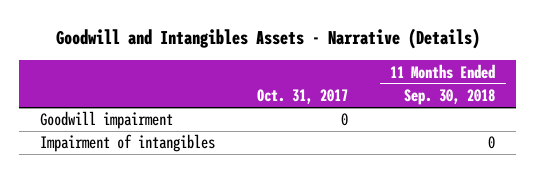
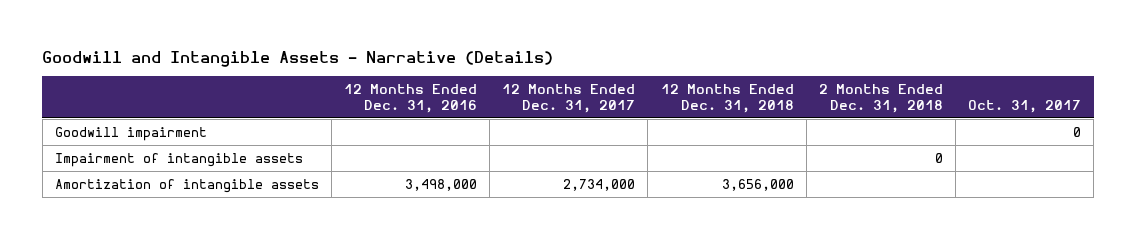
- Goodwill and Intangibles Assets - Narrative (Details)
+ Goodwill and Intangible Assets - Narrative (Details)
- | Oct. 31, 2017 | 11 Months Ended Sep. 30, 2018
+ | 12 Months Ended Dec. 31, 2016 | 12 Months Ended Dec. 31, 2017 | 12 Months Ended Dec. 31, 2018 | 2 Months Ended Dec. 31, 2018 | Oct. 31, 2017
- Impairment of intangibles | | 0
+ Impairment of intangible assets | | | | 0 |
+ Amortization of intangible assets | 3,498,000 | 2,734,000 | 3,656,000 | |

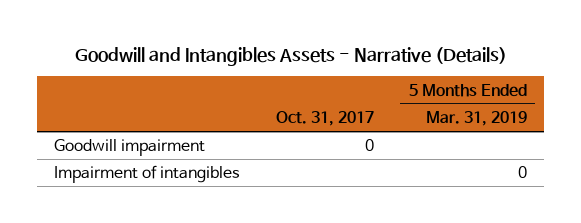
- Goodwill and Intangible Assets - Narrative (Details)
+ Goodwill and Intangibles Assets - Narrative (Details)
- | 12 Months Ended Dec. 31, 2016 | 12 Months Ended Dec. 31, 2017 | 12 Months Ended Dec. 31, 2018 | 2 Months Ended Dec. 31, 2018 | Oct. 31, 2017
+ | Oct. 31, 2017 | 5 Months Ended Mar. 31, 2019
- Impairment of intangible assets | | | | 0 |
- Amortization of intangible assets | 3,498,000 | 2,734,000 | 3,656,000 | |
+ Impairment of intangibles | | 0

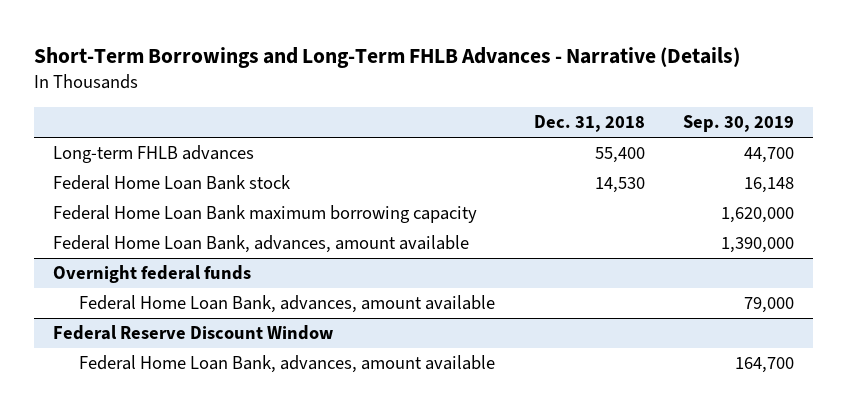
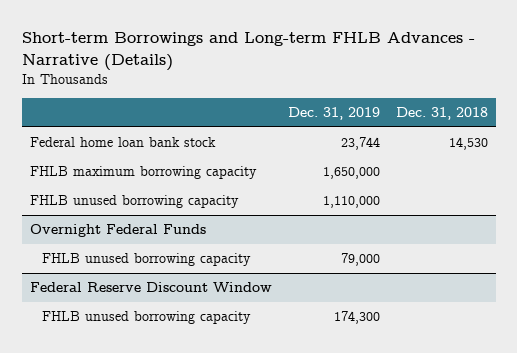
- Short-Term Borrowings and Long-Term FHLB Advances - Narrative (Details)
+ Short-term Borrowings and Long-term FHLB Advances - Narrative (Details)
- | Dec. 31, 2018 | Sep. 30, 2019
+ | Dec. 31, 2019 | Dec. 31, 2018
- Long-term FHLB advances | 55,400 | 44,700
- Federal Home Loan Bank stock | 14,530 | 16,148
- Federal Home Loan Bank maximum borrowing capacity | | 1,620,000
- Federal Home Loan Bank, advances, amount available | | 1,390,000
- Overnight federal funds
- Federal Home Loan Bank, advances, amount available | | 79,000
+ Federal home loan bank stock | 23,744 | 14,530
+ FHLB maximum borrowing capacity | 1,650,000 |
+ FHLB unused borrowing capacity | 1,110,000 |
+ Overnight Federal Funds
+ FHLB unused borrowing capacity | 79,000 |
@ Federal Reserve Discount Window
- Federal Home Loan Bank, advances, amount available | | 164,700
+ FHLB unused borrowing capacity | 174,300 |

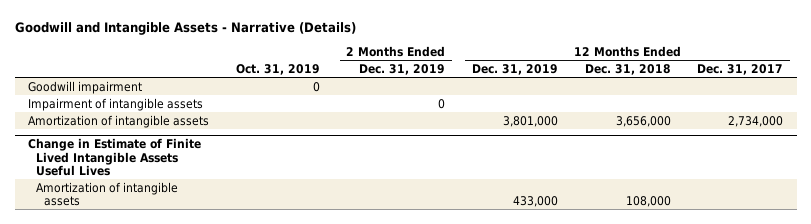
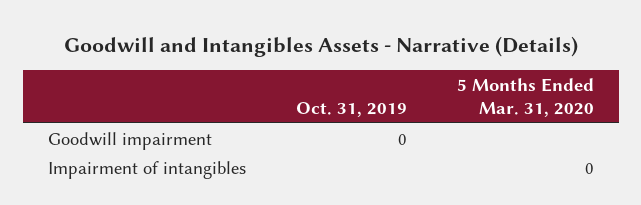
- Goodwill and Intangible Assets - Narrative (Details)
+ Goodwill and Intangibles Assets - Narrative (Details)
- | Oct. 31, 2019 | 2 Months Ended Dec. 31, 2019 | 12 Months Ended Dec. 31, 2019 | 12 Months Ended Dec. 31, 2018 | 12 Months Ended Dec. 31, 2017
+ | Oct. 31, 2019 | 5 Months Ended Mar. 31, 2020
- Impairment of intangible assets | | 0 | | |
- Amortization of intangible assets | | | 3,801,000 | 3,656,000 | 2,734,000
- Change in Estimate of Finite Lived Intangible Assets Useful Lives
- Amortization of intangible assets | | | 433,000 | 108,000 |
+ Impairment of intangibles | | 0

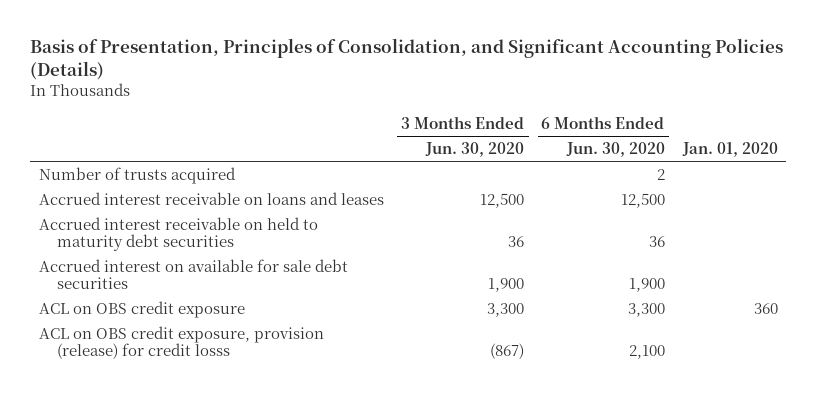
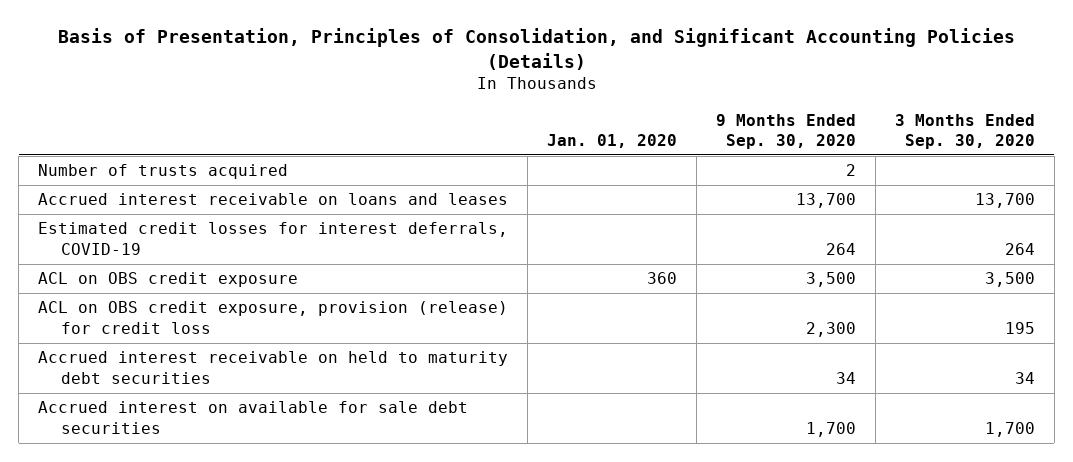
- | 3 Months Ended Jun. 30, 2020 | 6 Months Ended Jun. 30, 2020 | Jan. 01, 2020
+ | Jan. 01, 2020 | 9 Months Ended Sep. 30, 2020 | 3 Months Ended Sep. 30, 2020
+ Estimated credit losses for interest deferrals, COVID-19 | | 264 | 264
moved up: ACL on OBS credit exposure | 360 | 3,500 | 3,500
+ ACL on OBS credit exposure, provision (release) for credit loss | | 2,300 | 195
- ACL on OBS credit exposure, provision (release) for credit losss | (867) | 2,100 |

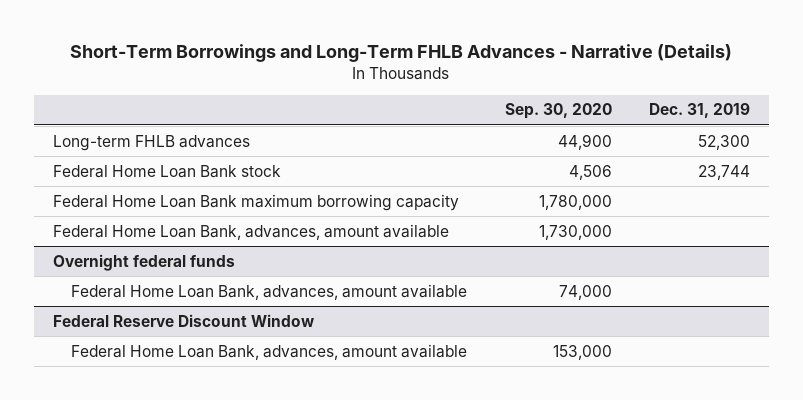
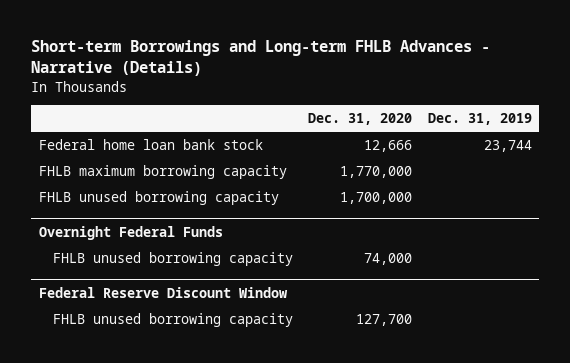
- Short-Term Borrowings and Long-Term FHLB Advances - Narrative (Details)
+ Short-term Borrowings and Long-term FHLB Advances - Narrative (Details)
- | Sep. 30, 2020 | Dec. 31, 2019
+ | Dec. 31, 2020 | Dec. 31, 2019
- Long-term FHLB advances | 44,900 | 52,300
- Federal Home Loan Bank stock | 4,506 | 23,744
- Federal Home Loan Bank maximum borrowing capacity | 1,780,000 |
- Federal Home Loan Bank, advances, amount available | 1,730,000 |
- Overnight federal funds
- Federal Home Loan Bank, advances, amount available | 74,000 |
+ Federal home loan bank stock | 12,666 | 23,744
+ FHLB maximum borrowing capacity | 1,770,000 |
+ FHLB unused borrowing capacity | 1,700,000 |
+ Overnight Federal Funds
+ FHLB unused borrowing capacity | 74,000 |
@ Federal Reserve Discount Window
- Federal Home Loan Bank, advances, amount available | 153,000 |
+ FHLB unused borrowing capacity | 127,700 |

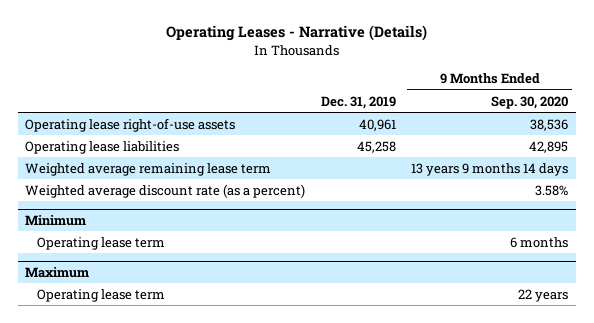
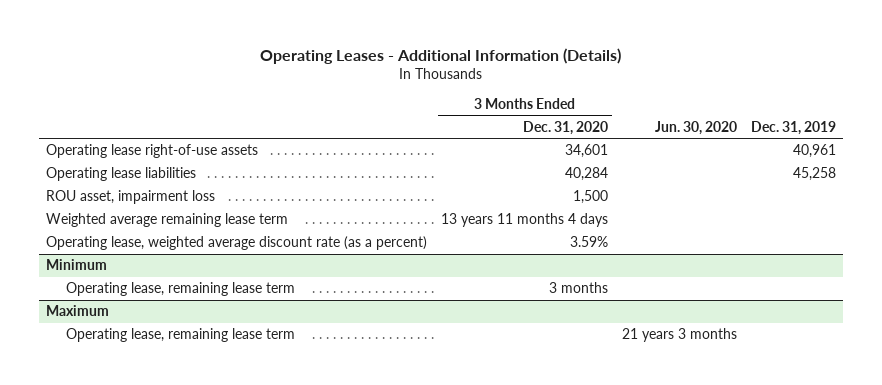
- Operating Leases - Narrative (Details)
+ Operating Leases - Additional Information (Details)
- | Dec. 31, 2019 | 9 Months Ended Sep. 30, 2020
+ | 3 Months Ended Dec. 31, 2020 | Jun. 30, 2020 | Dec. 31, 2019
+ ROU asset, impairment loss | 1,500 | |
- Weighted average discount rate (as a percent) | | 3.58%
+ Operating lease, weighted average discount rate (as a percent) | 3.59% | |
@ Minimum
- Operating lease term | | 6 months
+ Operating lease, remaining lease term | 3 months | |
@ Maximum
- Operating lease term | | 22 years
+ Operating lease, remaining lease term | | 21 years 3 months |

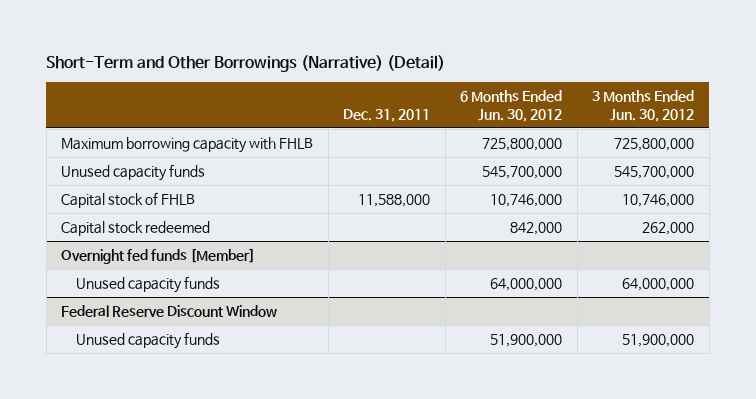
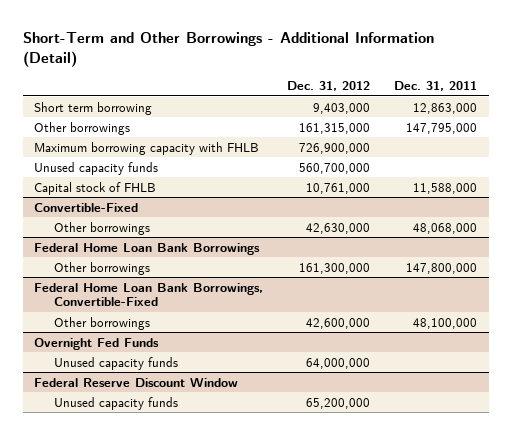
- Short-Term and Other Borrowings (Narrative) (Detail)
+ Short-Term and Other Borrowings - Additional Information (Detail)
- | Dec. 31, 2011 | 6 Months Ended Jun. 30, 2012 | 3 Months Ended Jun. 30, 2012
+ | Dec. 31, 2012 | Dec. 31, 2011
+ Short term borrowing | 9,403,000 | 12,863,000
+ Other borrowings | 161,315,000 | 147,795,000
- Capital stock redeemed | | 842,000 | 262,000
- Overnight fed funds [Member]
+ Convertible-Fixed
+ Other borrowings | 42,630,000 | 48,068,000
+ Federal Home Loan Bank Borrowings
+ Other borrowings | 161,300,000 | 147,800,000
+ Federal Home Loan Bank Borrowings, Convertible-Fixed
+ Other borrowings | 42,600,000 | 48,100,000
+ Overnight Fed Funds

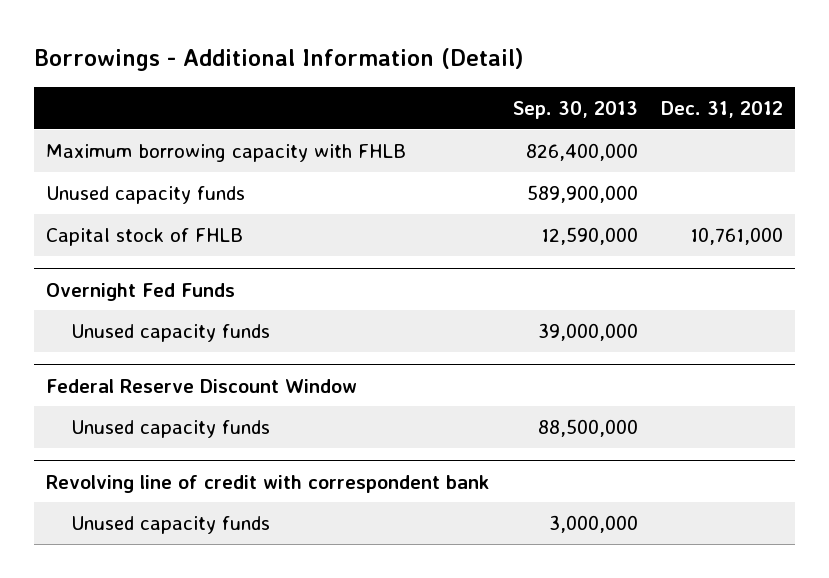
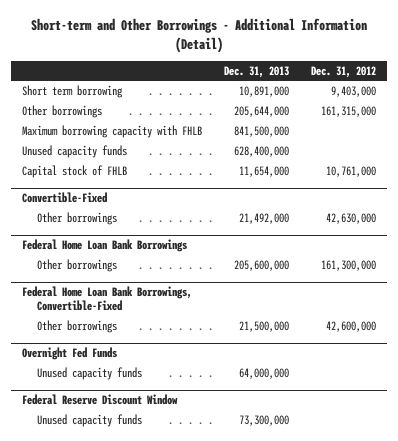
- Borrowings - Additional Information (Detail)
+ Short-term and Other Borrowings - Additional Information (Detail)
- | Sep. 30, 2013 | Dec. 31, 2012
+ | Dec. 31, 2013 | Dec. 31, 2012
+ Short term borrowing | 10,891,000 | 9,403,000
+ Other borrowings | 205,644,000 | 161,315,000
+ Convertible-Fixed
+ Other borrowings | 21,492,000 | 42,630,000
+ Federal Home Loan Bank Borrowings
+ Other borrowings | 205,600,000 | 161,300,000
+ Federal Home Loan Bank Borrowings, Convertible-Fixed
+ Other borrowings | 21,500,000 | 42,600,000
- Revolving line of credit with correspondent bank
- Unused capacity funds | 3,000,000 |

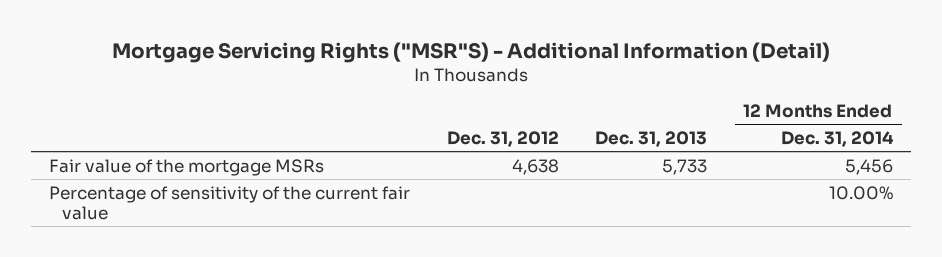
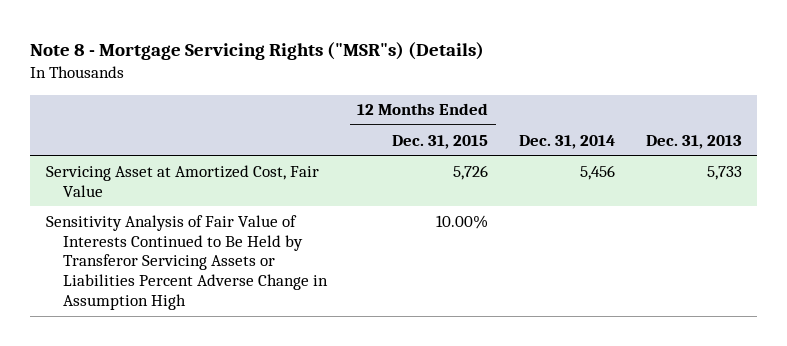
- Mortgage Servicing Rights ("MSR"S) - Additional Information (Detail)
+ Note 8 - Mortgage Servicing Rights ("MSR"s) (Details)
- | Dec. 31, 2012 | Dec. 31, 2013 | 12 Months Ended Dec. 31, 2014
+ | 12 Months Ended Dec. 31, 2015 | Dec. 31, 2014 | Dec. 31, 2013
- Fair value of the mortgage MSRs | 4,638 | 5,733 | 5,456
- Percentage of sensitivity of the current fair value | | | 10.00%
+ Servicing Asset at Amortized Cost, Fair Value | 5,726 | 5,456 | 5,733
+ Sensitivity Analysis of Fair Value of Interests Continued to Be Held by Transferor Servicing Assets or Liabilities Percent Adverse Change in Assumption High | 10.00% | |

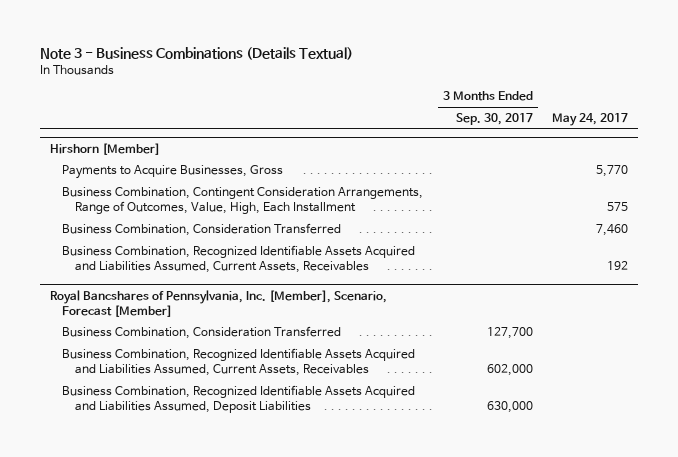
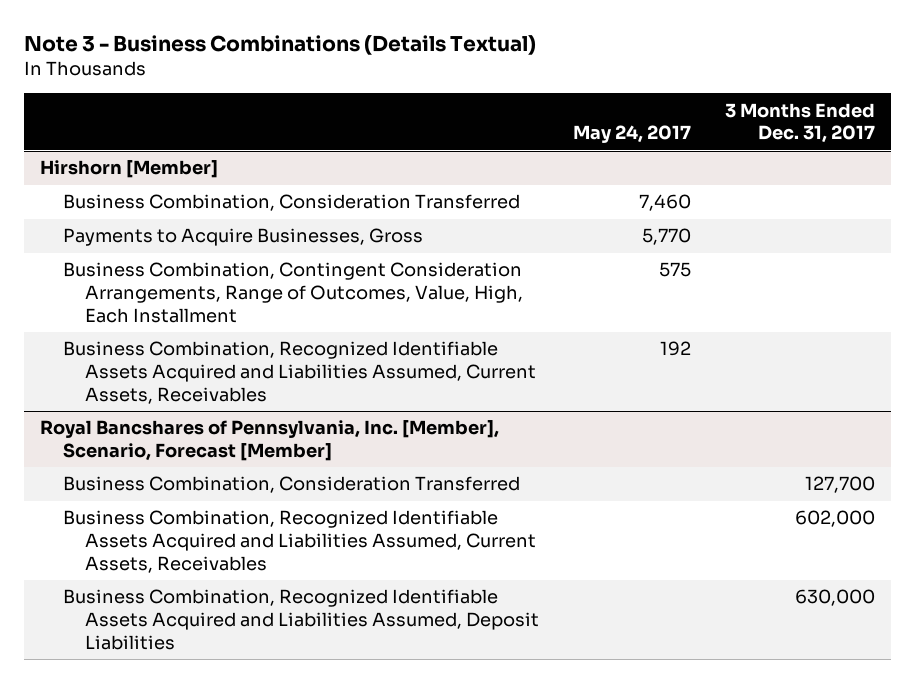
- | 3 Months Ended Sep. 30, 2017 | May 24, 2017
+ | May 24, 2017 | 3 Months Ended Dec. 31, 2017
@ Hirshorn [Member]
moved up: Business Combination, Consideration Transferred | 7,460 |

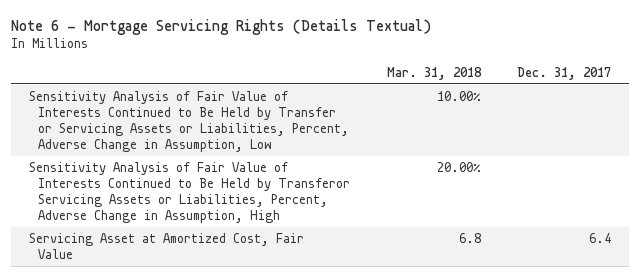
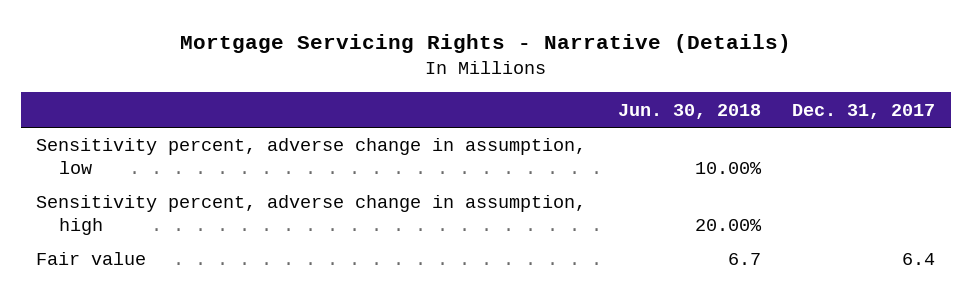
- Note 6 - Mortgage Servicing Rights (Details Textual)
+ Mortgage Servicing Rights - Narrative (Details)
- | Mar. 31, 2018 | Dec. 31, 2017
+ | Jun. 30, 2018 | Dec. 31, 2017
- Sensitivity Analysis of Fair Value of Interests Continued to Be Held by Transfer or Servicing Assets or Liabilities, Percent, Adverse Change in Assumption, Low | 10.00% |
- Sensitivity Analysis of Fair Value of Interests Continued to Be Held by Transferor Servicing Assets or Liabilities, Percent, Adverse Change in Assumption, High | 20.00% |
- Servicing Asset at Amortized Cost, Fair Value | 6.8 | 6.4
+ Sensitivity percent, adverse change in assumption, low | 10.00% |
+ Sensitivity percent, adverse change in assumption, high | 20.00% |
+ Fair value | 6.7 | 6.4

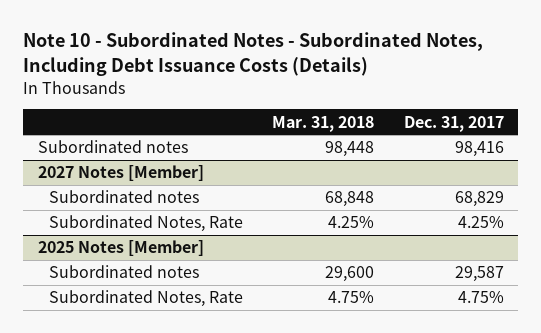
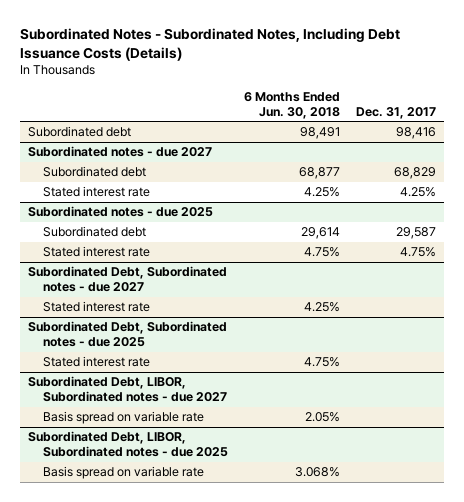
- Note 10 - Subordinated Notes - Subordinated Notes, Including Debt Issuance Costs (Details)
+ Subordinated Notes - Subordinated Notes, Including Debt Issuance Costs (Details)
- | Mar. 31, 2018 | Dec. 31, 2017
+ | 6 Months Ended Jun. 30, 2018 | Dec. 31, 2017
- Subordinated notes | 98,448 | 98,416
- 2027 Notes [Member]
- Subordinated notes | 68,848 | 68,829
- Subordinated Notes, Rate | 4.25% | 4.25%
- 2025 Notes [Member]
- Subordinated notes | 29,600 | 29,587
- Subordinated Notes, Rate | 4.75% | 4.75%
+ Subordinated debt | 98,491 | 98,416
+ Subordinated notes - due 2027
+ Subordinated debt | 68,877 | 68,829
+ Stated interest rate | 4.25% | 4.25%
+ Subordinated notes - due 2025
+ Subordinated debt | 29,614 | 29,587
+ Stated interest rate | 4.75% | 4.75%
+ Subordinated Debt, Subordinated notes - due 2027
+ Stated interest rate | 4.25% |
+ Subordinated Debt, Subordinated notes - due 2025
+ Stated interest rate | 4.75% |
+ Subordinated Debt, LIBOR, Subordinated notes - due 2027
+ Basis spread on variable rate | 2.05% |
+ Subordinated Debt, LIBOR, Subordinated notes - due 2025
+ Basis spread on variable rate | 3.068% |

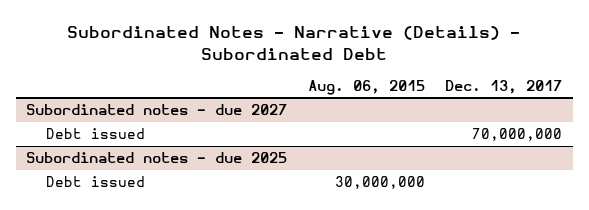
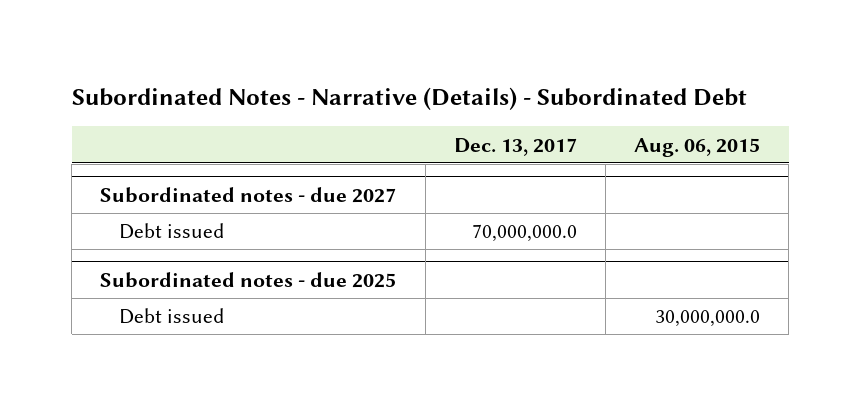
- | Aug. 06, 2015 | Dec. 13, 2017
+ | Dec. 13, 2017 | Aug. 06, 2015
@ Subordinated notes - due 2027
- Debt issued | | 70,000,000
+ Debt issued | 70,000,000.0 |
@ Subordinated notes - due 2025
- Debt issued | 30,000,000 |
+ Debt issued | | 30,000,000.0

